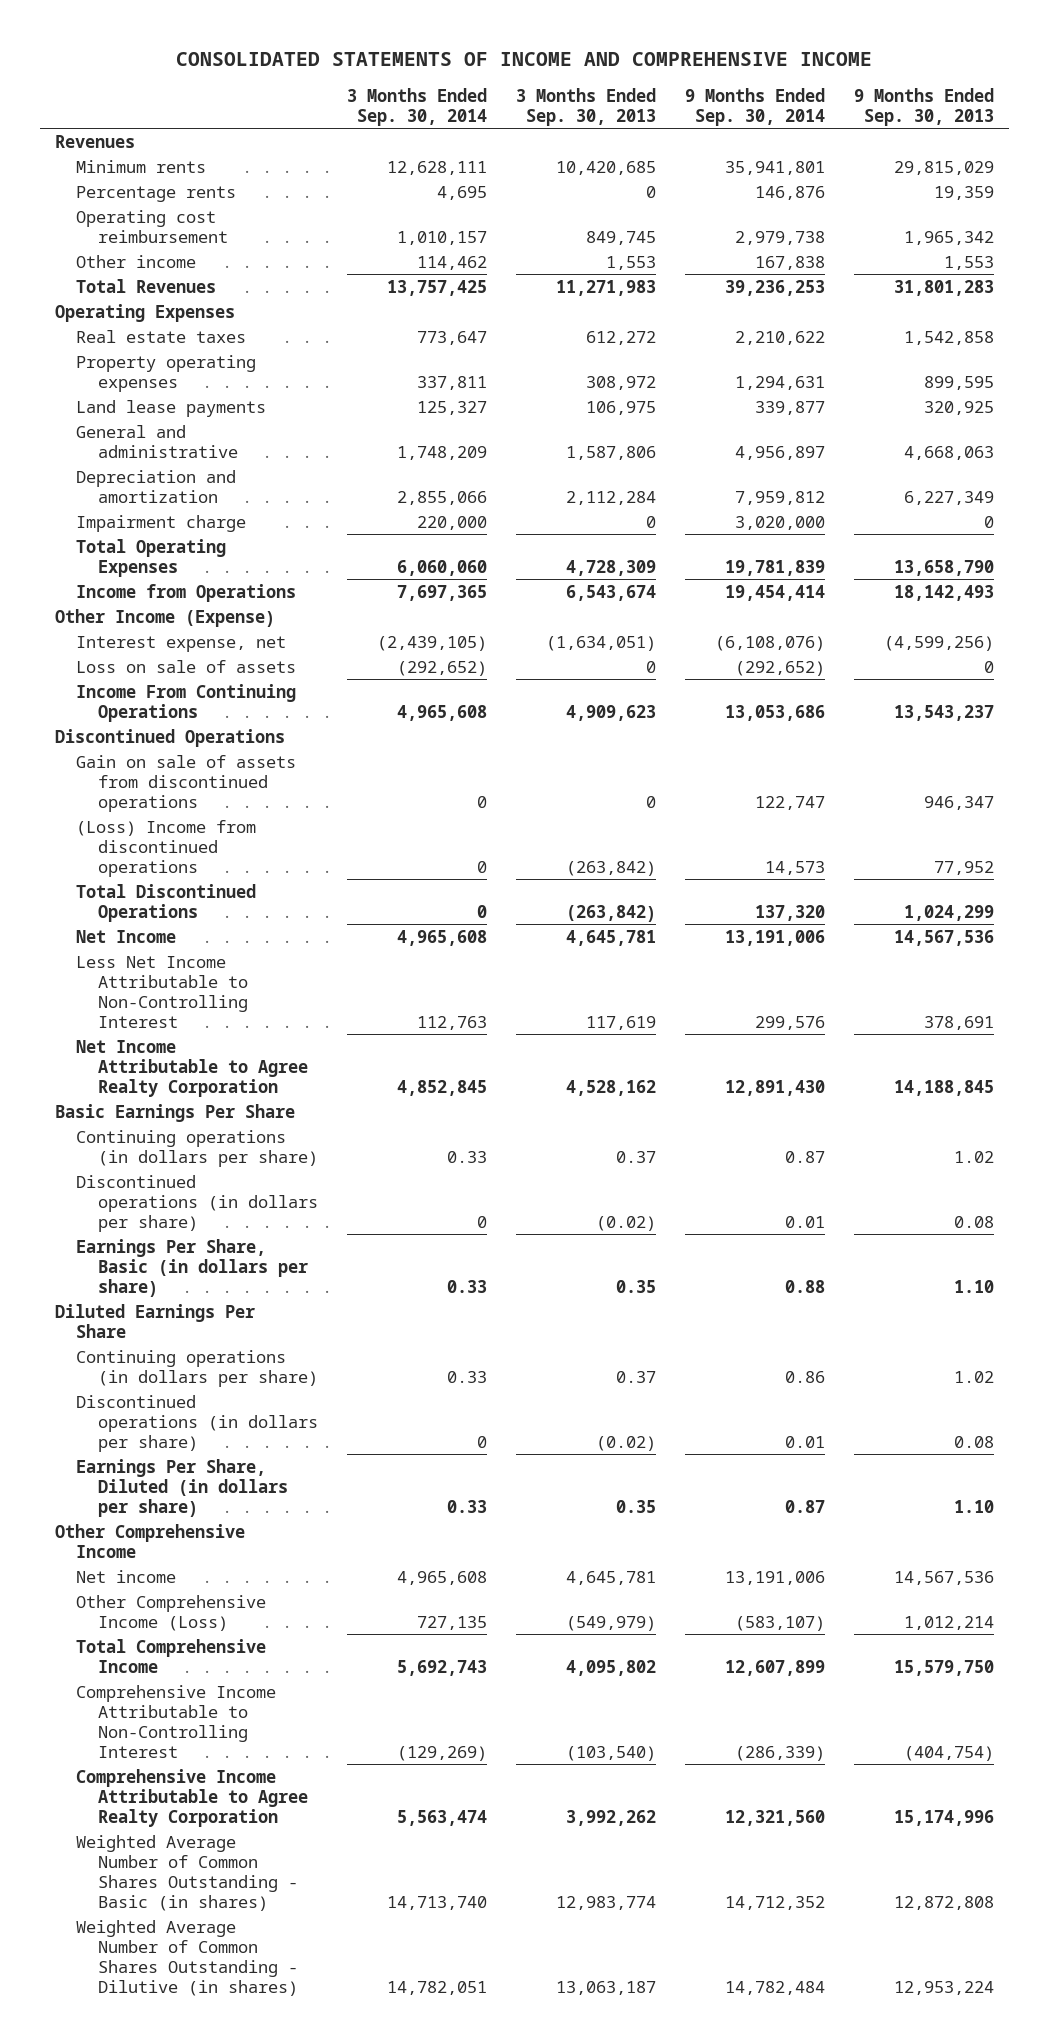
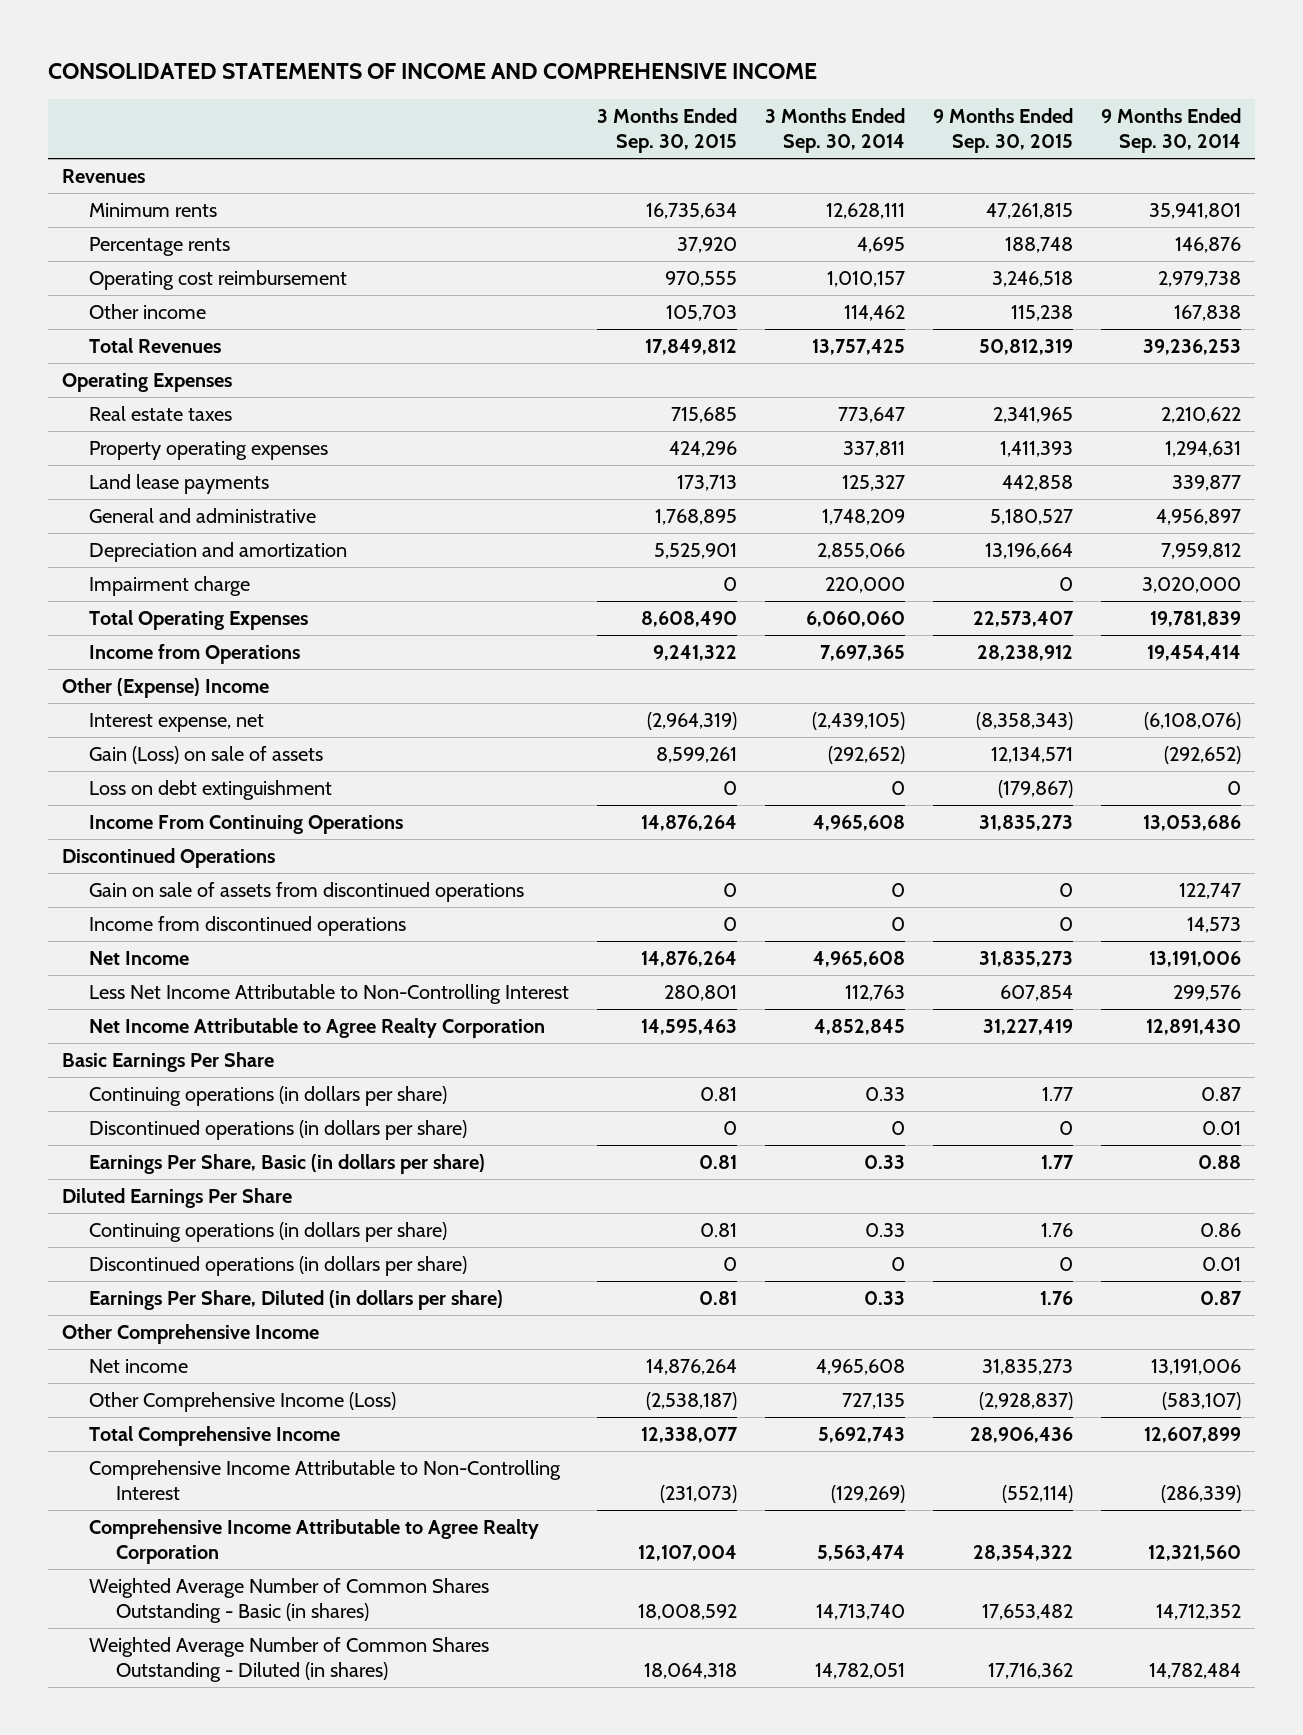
- | 3 Months Ended Sep. 30, 2014 | 3 Months Ended Sep. 30, 2013 | 9 Months Ended Sep. 30, 2014 | 9 Months Ended Sep. 30, 2013
+ | 3 Months Ended Sep. 30, 2015 | 3 Months Ended Sep. 30, 2014 | 9 Months Ended Sep. 30, 2015 | 9 Months Ended Sep. 30, 2014
- Other Income (Expense)
+ Other (Expense) Income
- Loss on sale of assets | (292,652) | 0 | (292,652) | 0
+ Gain (Loss) on sale of assets | 8,599,261 | (292,652) | 12,134,571 | (292,652)
+ Loss on debt extinguishment | 0 | 0 | (179,867) | 0
- (Loss) Income from discontinued operations | 0 | (263,842) | 14,573 | 77,952
- Total Discontinued Operations | 0 | (263,842) | 137,320 | 1,024,299
+ Income from discontinued operations | 0 | 0 | 0 | 14,573
- Weighted Average Number of Common Shares Outstanding - Dilutive (in shares) | 14,782,051 | 13,063,187 | 14,782,484 | 12,953,224
+ Weighted Average Number of Common Shares Outstanding - Diluted (in shares) | 18,064,318 | 14,782,051 | 17,716,362 | 14,782,484

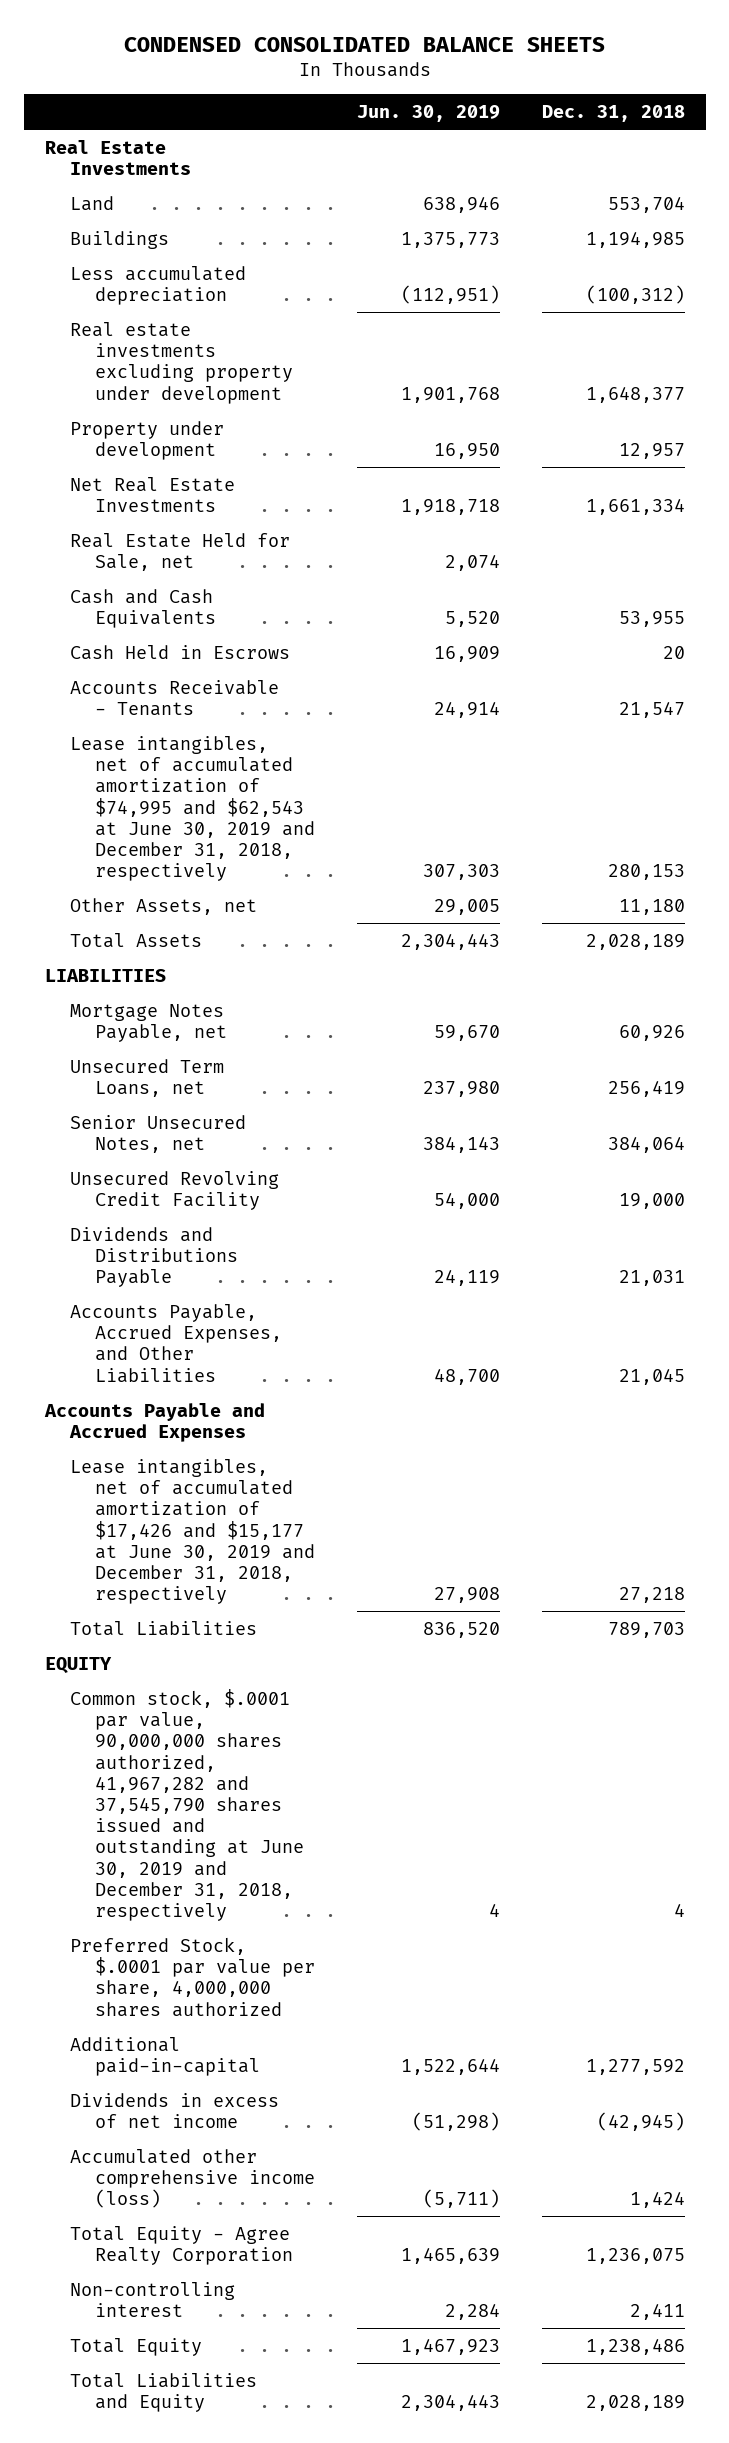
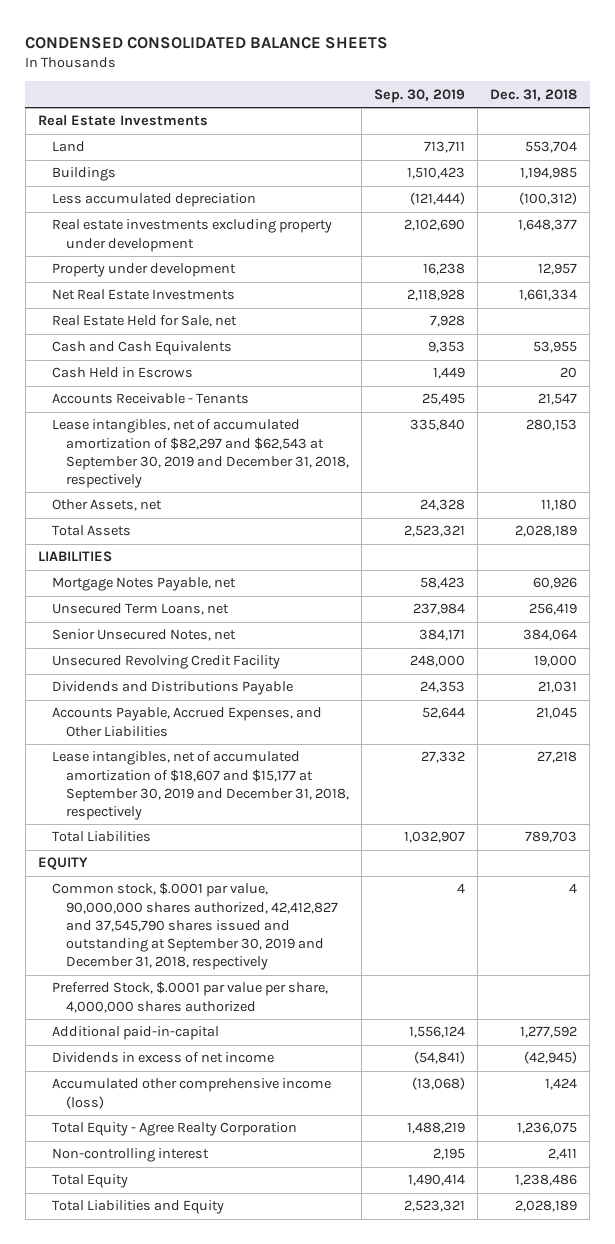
- | Jun. 30, 2019 | Dec. 31, 2018
+ | Sep. 30, 2019 | Dec. 31, 2018
- Lease intangibles, net of accumulated amortization of $74,995 and $62,543 at June 30, 2019 and December 31, 2018, respectively | 307,303 | 280,153
+ Lease intangibles, net of accumulated amortization of $82,297 and $62,543 at September 30, 2019 and December 31, 2018, respectively | 335,840 | 280,153
- Accounts Payable and Accrued Expenses
- Lease intangibles, net of accumulated amortization of $17,426 and $15,177 at June 30, 2019 and December 31, 2018, respectively | 27,908 | 27,218
+ Lease intangibles, net of accumulated amortization of $18,607 and $15,177 at September 30, 2019 and December 31, 2018, respectively | 27,332 | 27,218
- Common stock, $.0001 par value, 90,000,000 shares authorized, 41,967,282 and 37,545,790 shares issued and outstanding at June 30, 2019 and December 31, 2018, respectively | 4 | 4
+ Common stock, $.0001 par value, 90,000,000 shares authorized, 42,412,827 and 37,545,790 shares issued and outstanding at September 30, 2019 and December 31, 2018, respectively | 4 | 4

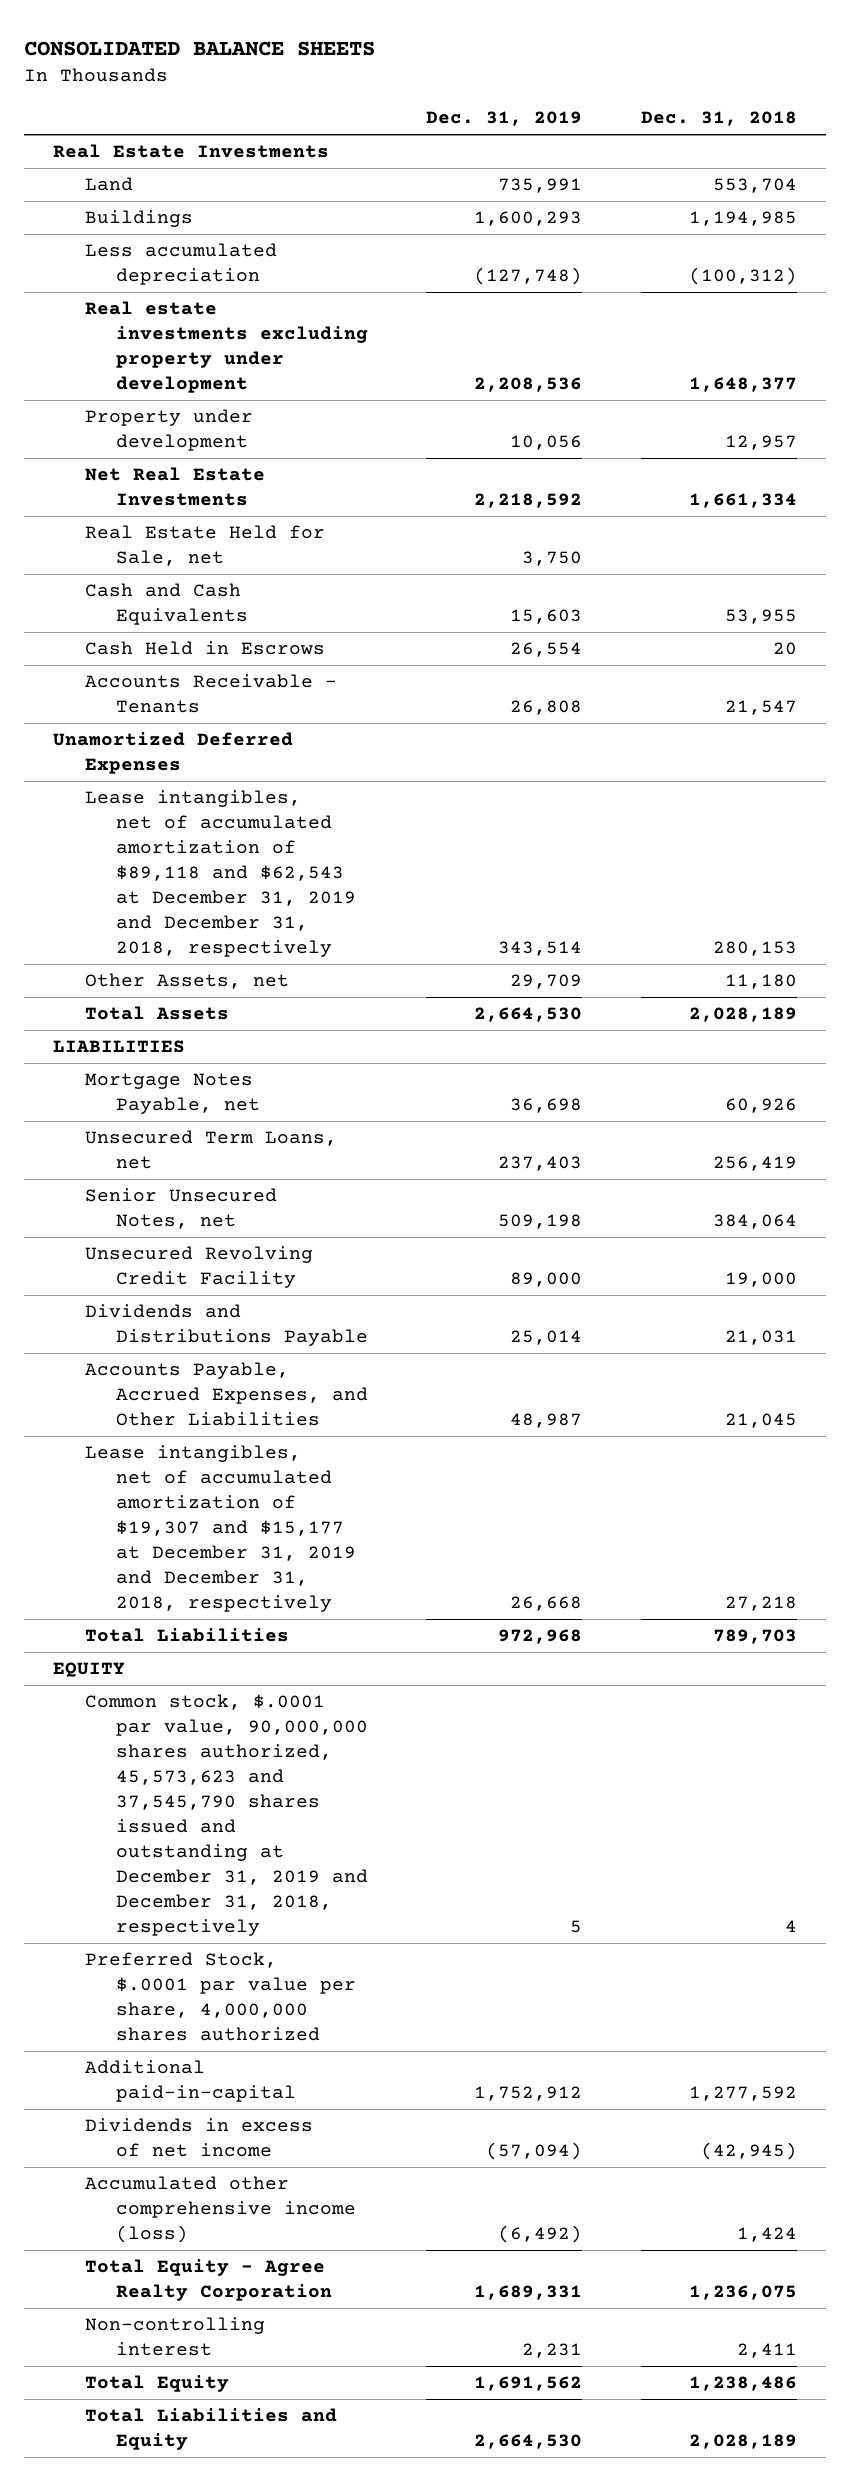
- CONDENSED CONSOLIDATED BALANCE SHEETS
+ CONSOLIDATED BALANCE SHEETS
- | Sep. 30, 2019 | Dec. 31, 2018
+ | Dec. 31, 2019 | Dec. 31, 2018
- Lease intangibles, net of accumulated amortization of $82,297 and $62,543 at September 30, 2019 and December 31, 2018, respectively | 335,840 | 280,153
+ Unamortized Deferred Expenses
+ Lease intangibles, net of accumulated amortization of $89,118 and $62,543 at December 31, 2019 and December 31, 2018, respectively | 343,514 | 280,153
- Lease intangibles, net of accumulated amortization of $18,607 and $15,177 at September 30, 2019 and December 31, 2018, respectively | 27,332 | 27,218
+ Lease intangibles, net of accumulated amortization of $19,307 and $15,177 at December 31, 2019 and December 31, 2018, respectively | 26,668 | 27,218
- Common stock, $.0001 par value, 90,000,000 shares authorized, 42,412,827 and 37,545,790 shares issued and outstanding at September 30, 2019 and December 31, 2018, respectively | 4 | 4
+ Common stock, $.0001 par value, 90,000,000 shares authorized, 45,573,623 and 37,545,790 shares issued and outstanding at December 31, 2019 and December 31, 2018, respectively | 5 | 4

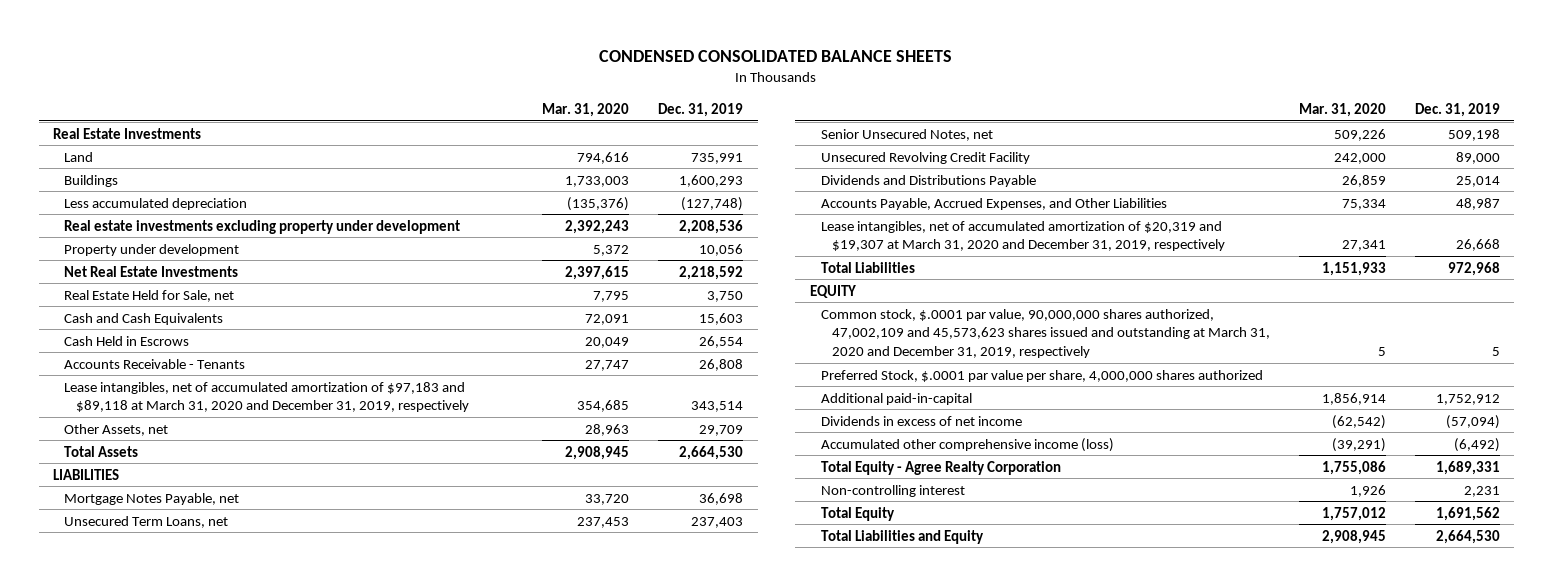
- CONSOLIDATED BALANCE SHEETS
+ CONDENSED CONSOLIDATED BALANCE SHEETS
- | Dec. 31, 2019 | Dec. 31, 2018
+ | Mar. 31, 2020 | Dec. 31, 2019
- Unamortized Deferred Expenses
- Lease intangibles, net of accumulated amortization of $89,118 and $62,543 at December 31, 2019 and December 31, 2018, respectively | 343,514 | 280,153
+ Lease intangibles, net of accumulated amortization of $97,183 and $89,118 at March 31, 2020 and December 31, 2019, respectively | 354,685 | 343,514
- Lease intangibles, net of accumulated amortization of $19,307 and $15,177 at December 31, 2019 and December 31, 2018, respectively | 26,668 | 27,218
+ Lease intangibles, net of accumulated amortization of $20,319 and $19,307 at March 31, 2020 and December 31, 2019, respectively | 27,341 | 26,668
- Common stock, $.0001 par value, 90,000,000 shares authorized, 45,573,623 and 37,545,790 shares issued and outstanding at December 31, 2019 and December 31, 2018, respectively | 5 | 4
+ Common stock, $.0001 par value, 90,000,000 shares authorized, 47,002,109 and 45,573,623 shares issued and outstanding at March 31, 2020 and December 31, 2019, respectively | 5 | 5

